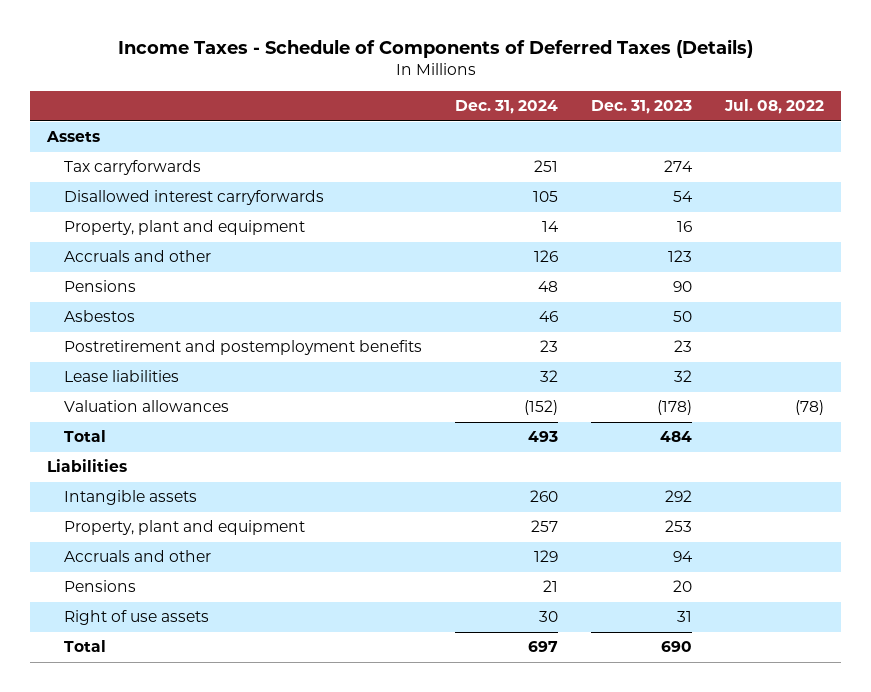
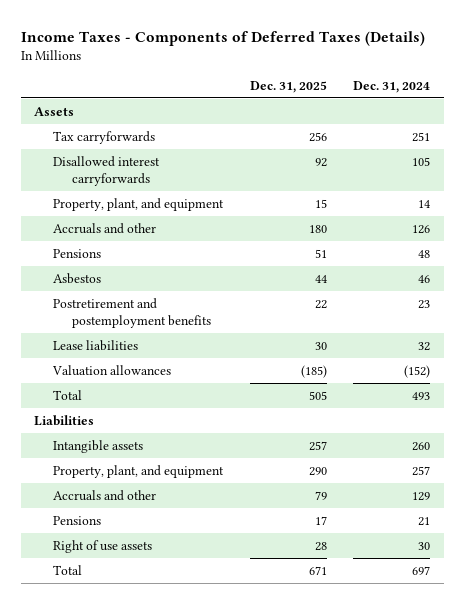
- Income Taxes - Schedule of Components of Deferred Taxes (Details)
+ Income Taxes - Components of Deferred Taxes (Details)
- | Dec. 31, 2024 | Dec. 31, 2023 | Jul. 08, 2022
+ | Dec. 31, 2025 | Dec. 31, 2024
- Property, plant and equipment | 14 | 16 |
+ Property, plant, and equipment | 15 | 14
- Property, plant and equipment | 257 | 253 |
+ Property, plant, and equipment | 290 | 257

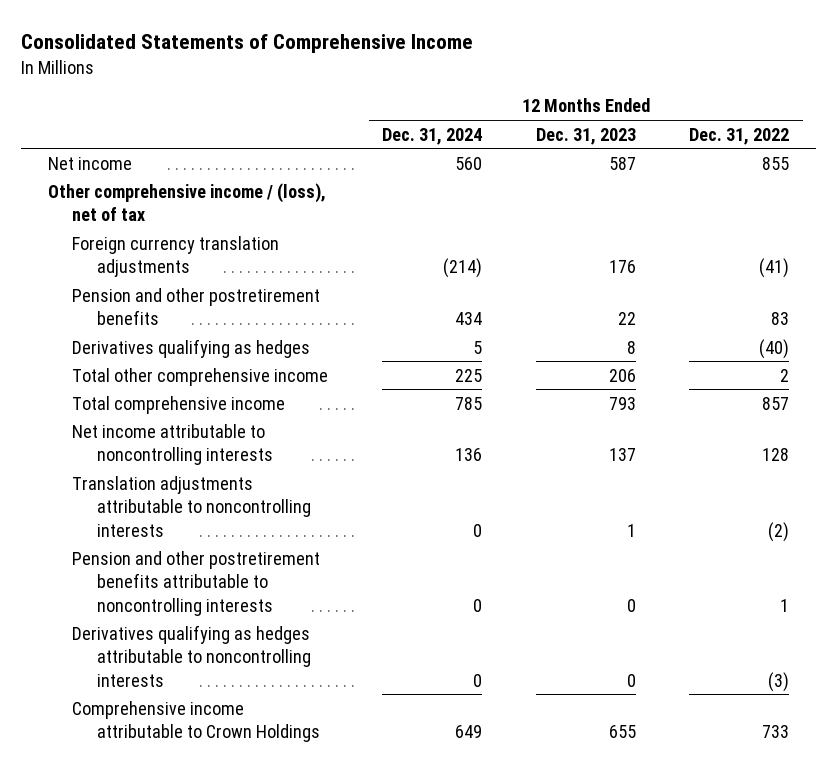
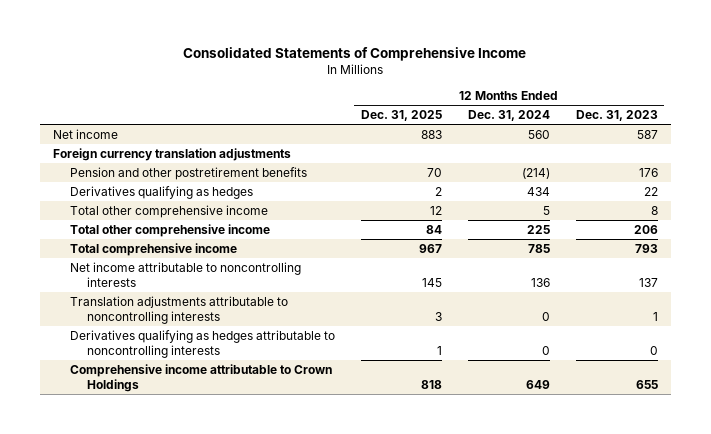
- | 12 Months Ended Dec. 31, 2024 | 12 Months Ended Dec. 31, 2023 | 12 Months Ended Dec. 31, 2022
+ | 12 Months Ended Dec. 31, 2025 | 12 Months Ended Dec. 31, 2024 | 12 Months Ended Dec. 31, 2023
- Other comprehensive income / (loss), net of tax
- Foreign currency translation adjustments | (214) | 176 | (41)
- Pension and other postretirement benefits | 434 | 22 | 83
- Derivatives qualifying as hedges | 5 | 8 | (40)
+ Foreign currency translation adjustments
+ Pension and other postretirement benefits | 70 | (214) | 176
+ Derivatives qualifying as hedges | 2 | 434 | 22
+ Total other comprehensive income | 12 | 5 | 8
- Pension and other postretirement benefits attributable to noncontrolling interests | 0 | 0 | 1

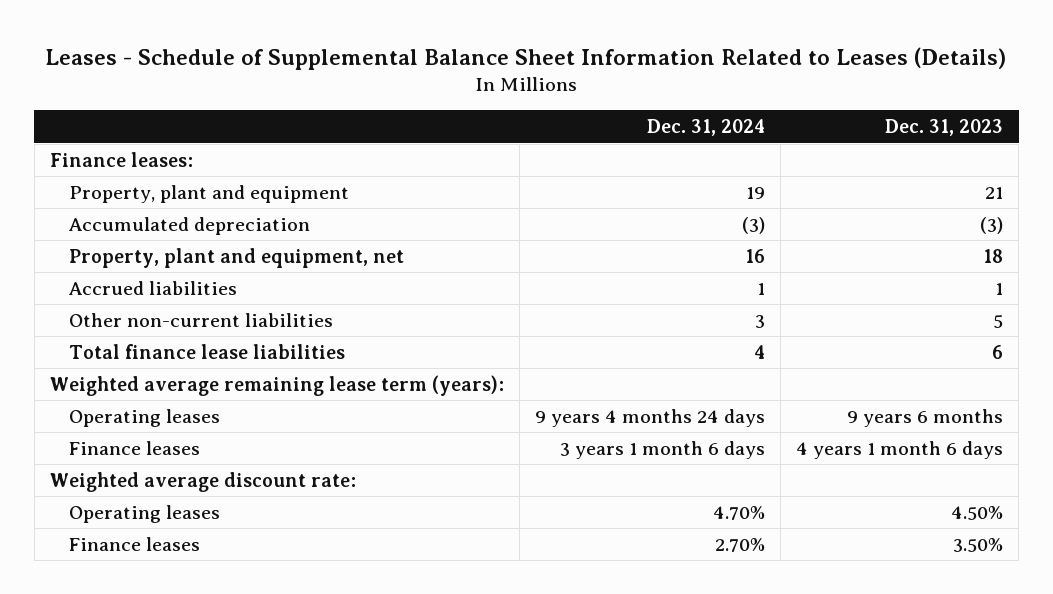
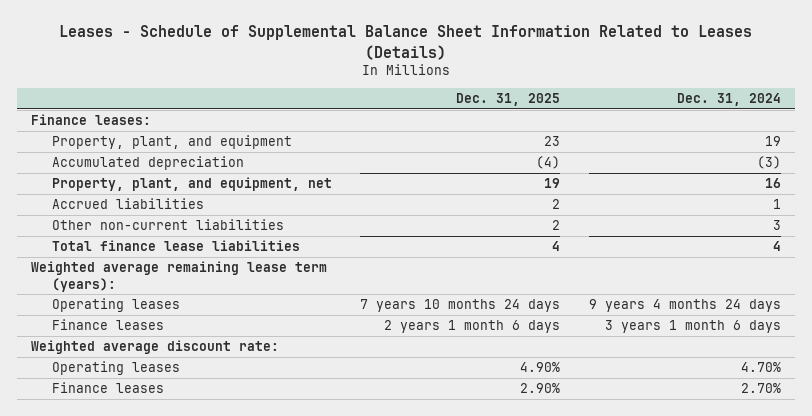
- | Dec. 31, 2024 | Dec. 31, 2023
+ | Dec. 31, 2025 | Dec. 31, 2024
- Property, plant and equipment | 19 | 21
+ Property, plant, and equipment | 23 | 19
- Property, plant and equipment, net | 16 | 18
+ Property, plant, and equipment, net | 19 | 16

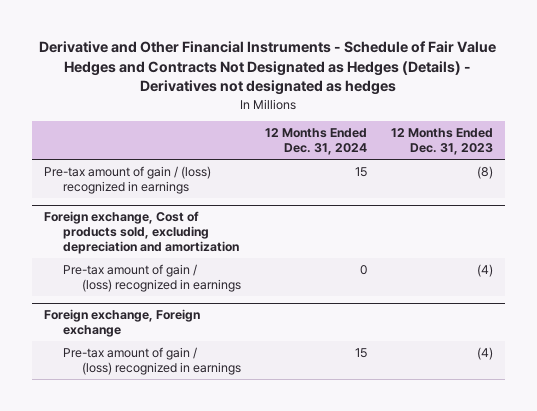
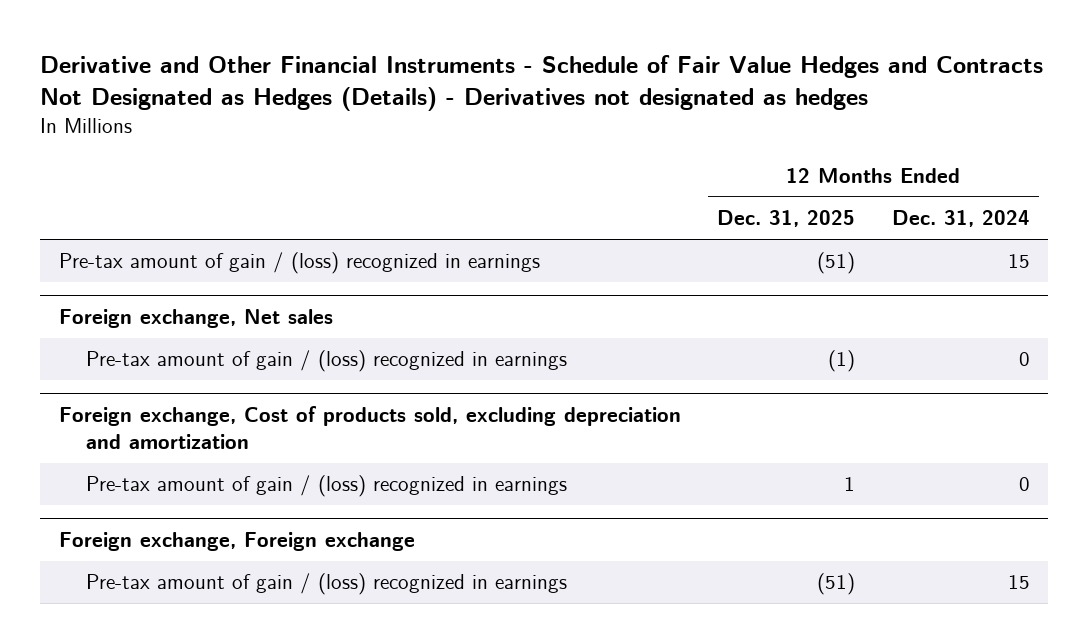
- | 12 Months Ended Dec. 31, 2024 | 12 Months Ended Dec. 31, 2023
+ | 12 Months Ended Dec. 31, 2025 | 12 Months Ended Dec. 31, 2024
+ Foreign exchange, Net sales
+ Pre-tax amount of gain / (loss) recognized in earnings | (1) | 0

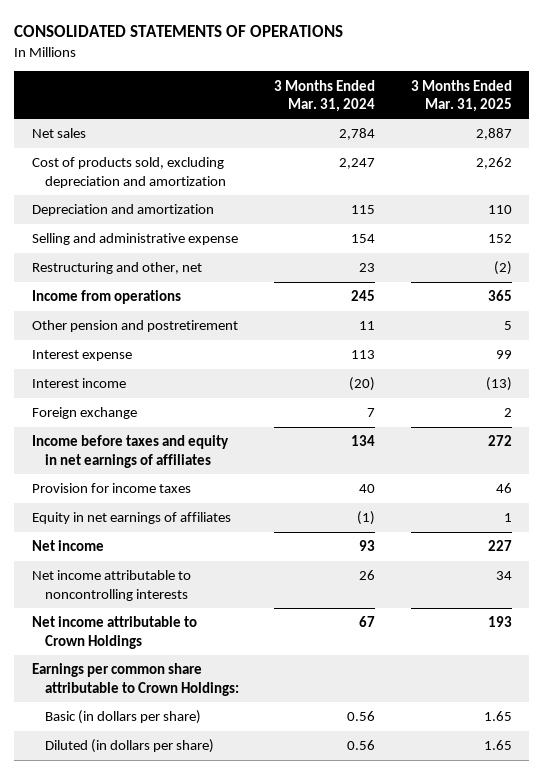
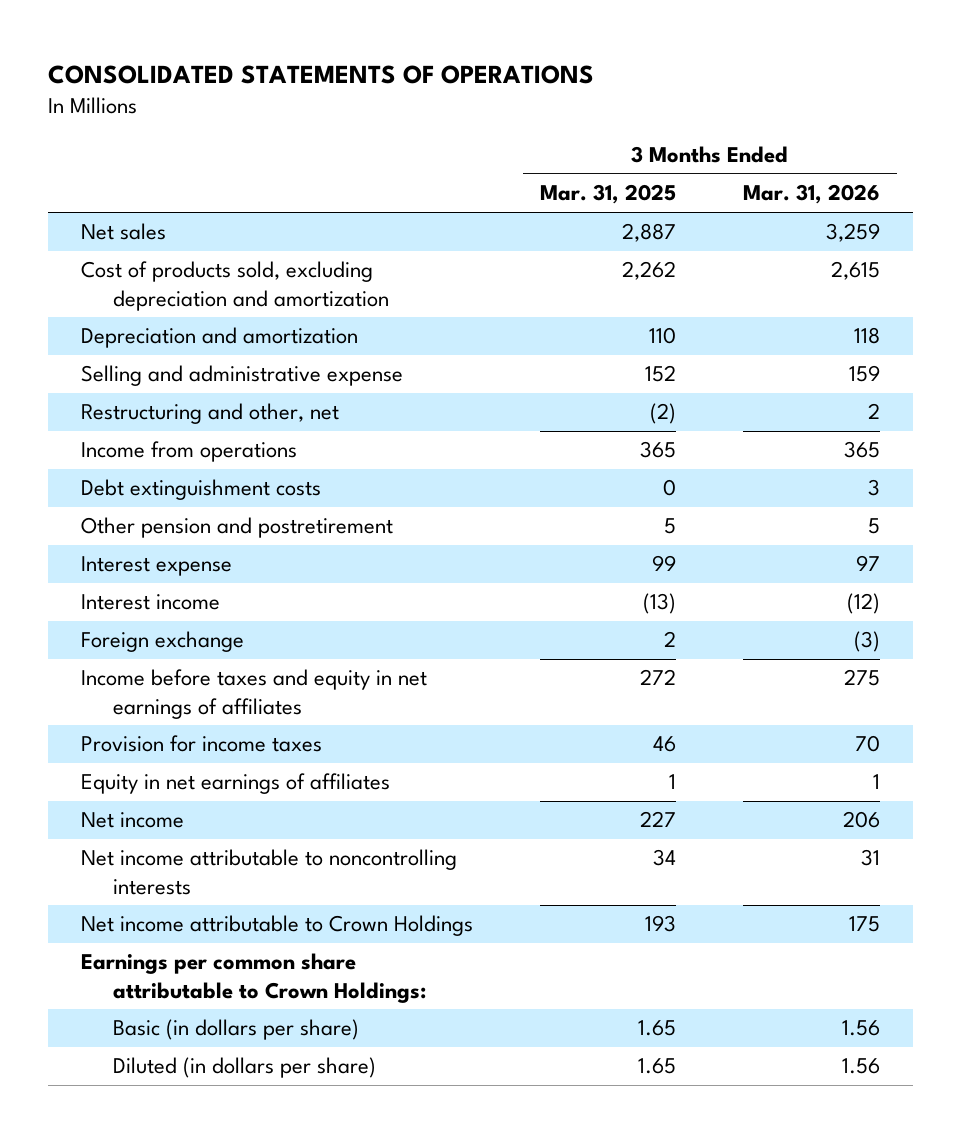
- | 3 Months Ended Mar. 31, 2024 | 3 Months Ended Mar. 31, 2025
+ | 3 Months Ended Mar. 31, 2025 | 3 Months Ended Mar. 31, 2026
+ Debt extinguishment costs | 0 | 3

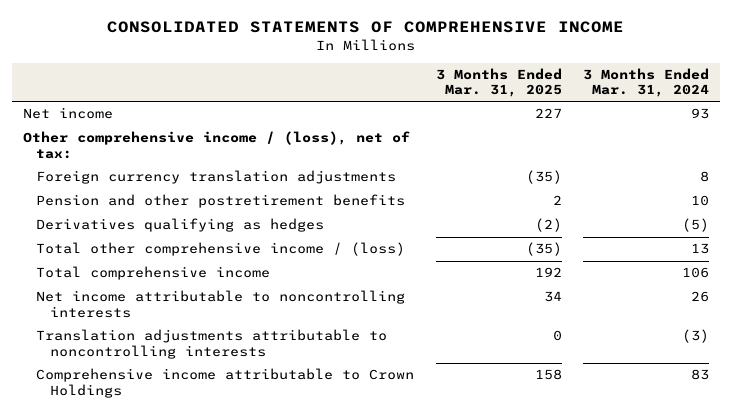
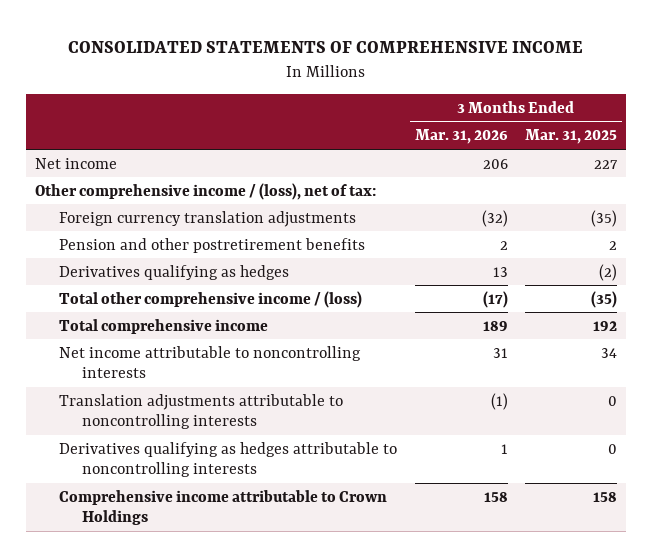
- | 3 Months Ended Mar. 31, 2025 | 3 Months Ended Mar. 31, 2024
+ | 3 Months Ended Mar. 31, 2026 | 3 Months Ended Mar. 31, 2025
+ Derivatives qualifying as hedges attributable to noncontrolling interests | 1 | 0

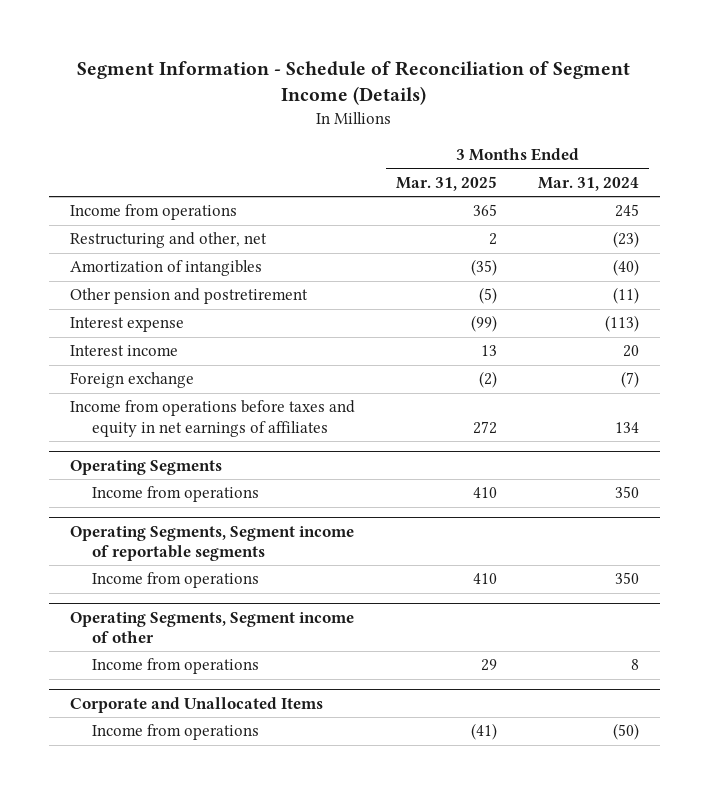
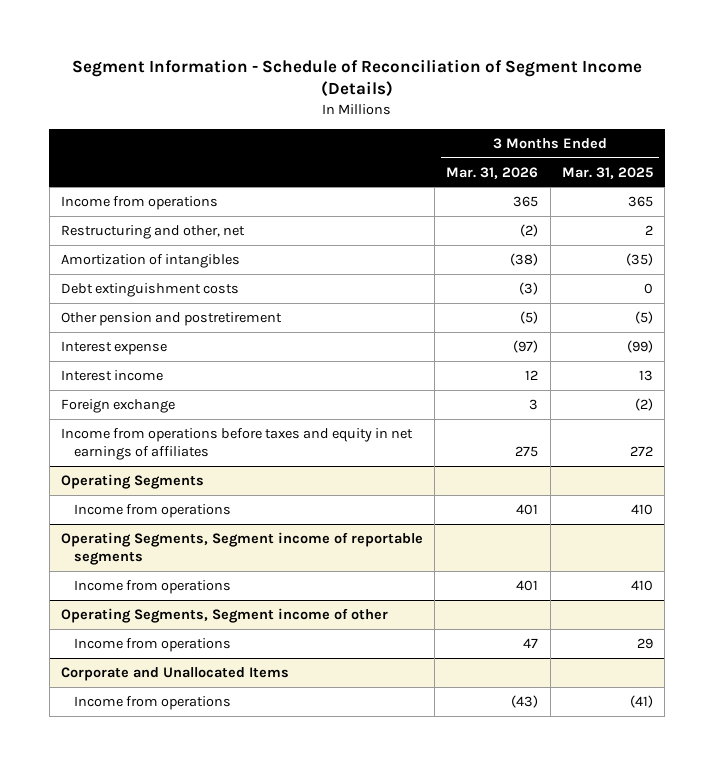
- | 3 Months Ended Mar. 31, 2025 | 3 Months Ended Mar. 31, 2024
+ | 3 Months Ended Mar. 31, 2026 | 3 Months Ended Mar. 31, 2025
+ Debt extinguishment costs | (3) | 0

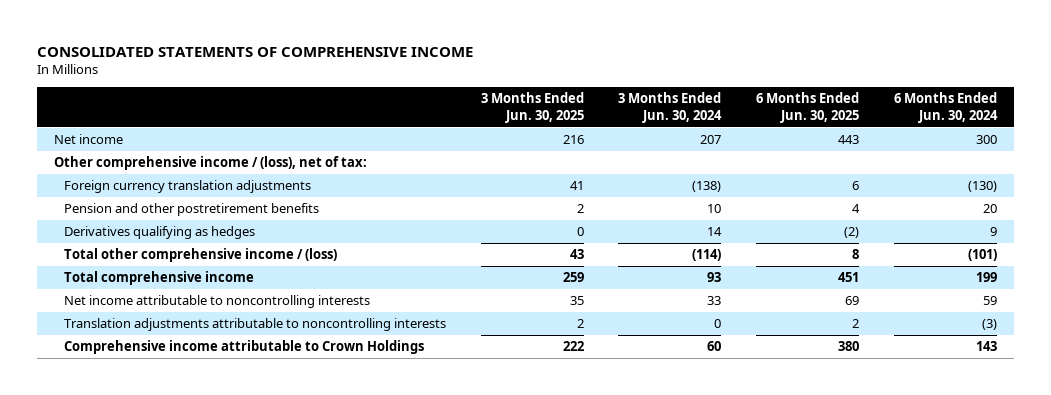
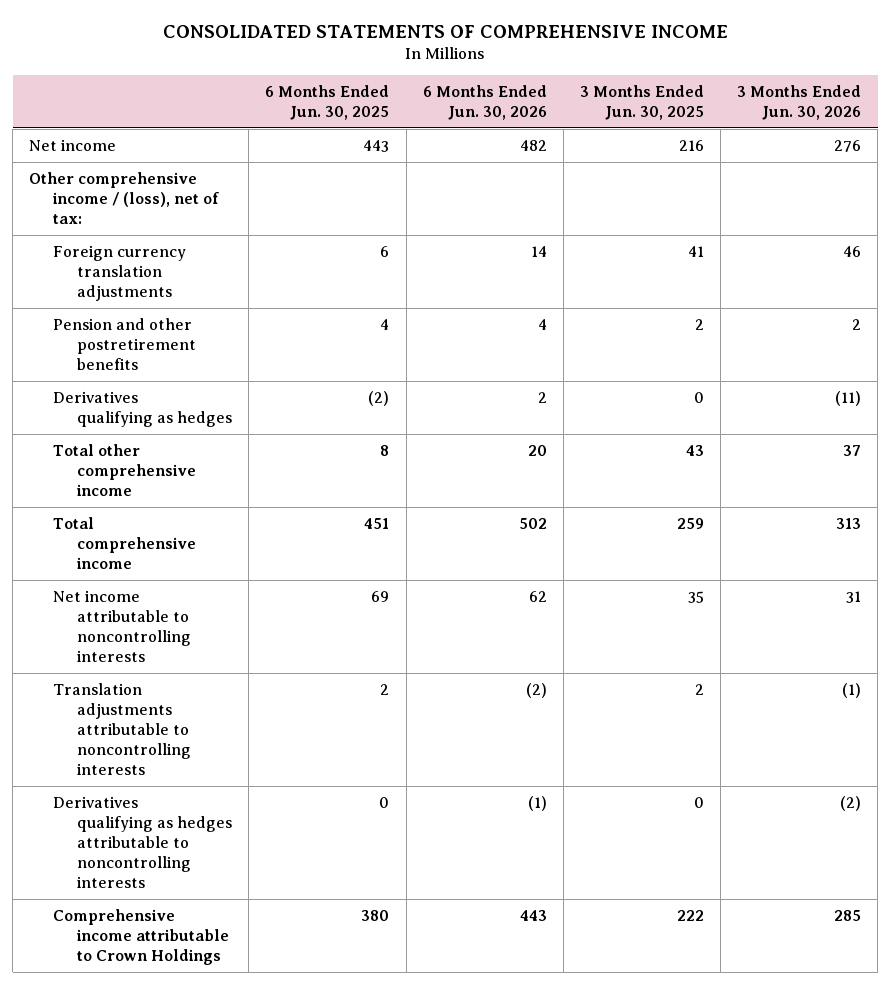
- | 3 Months Ended Jun. 30, 2025 | 3 Months Ended Jun. 30, 2024 | 6 Months Ended Jun. 30, 2025 | 6 Months Ended Jun. 30, 2024
+ | 6 Months Ended Jun. 30, 2025 | 6 Months Ended Jun. 30, 2026 | 3 Months Ended Jun. 30, 2025 | 3 Months Ended Jun. 30, 2026
- Total other comprehensive income / (loss) | 43 | (114) | 8 | (101)
+ Total other comprehensive income | 8 | 20 | 43 | 37
+ Derivatives qualifying as hedges attributable to noncontrolling interests | 0 | (1) | 0 | (2)

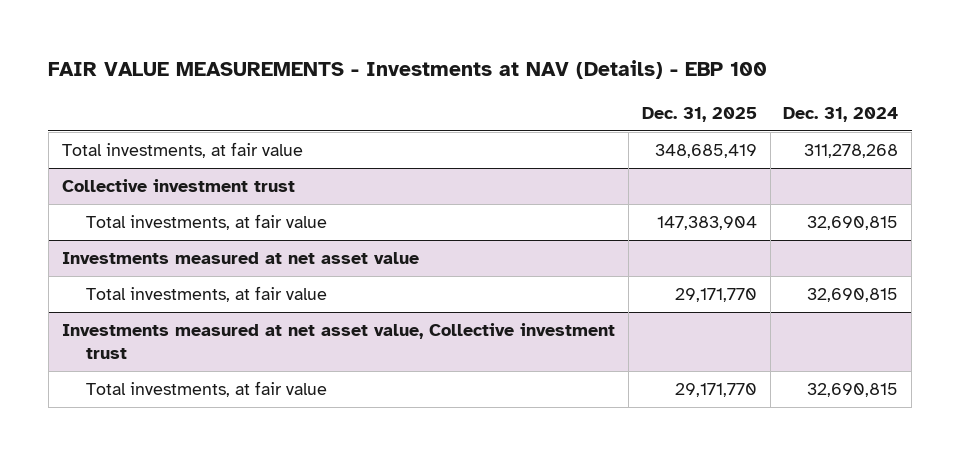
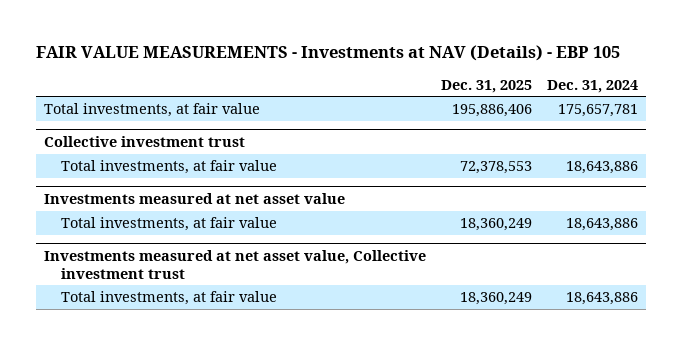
- FAIR VALUE MEASUREMENTS - Investments at NAV (Details) - EBP 100
+ FAIR VALUE MEASUREMENTS - Investments at NAV (Details) - EBP 105
- Total investments, at fair value | 348,685,419 | 311,278,268
+ Total investments, at fair value | 195,886,406 | 175,657,781
@ Collective investment trust
- Total investments, at fair value | 147,383,904 | 32,690,815
+ Total investments, at fair value | 72,378,553 | 18,643,886
@ Investments measured at net asset value
- Total investments, at fair value | 29,171,770 | 32,690,815
+ Total investments, at fair value | 18,360,249 | 18,643,886
@ Investments measured at net asset value, Collective investment trust
- Total investments, at fair value | 29,171,770 | 32,690,815
+ Total investments, at fair value | 18,360,249 | 18,643,886

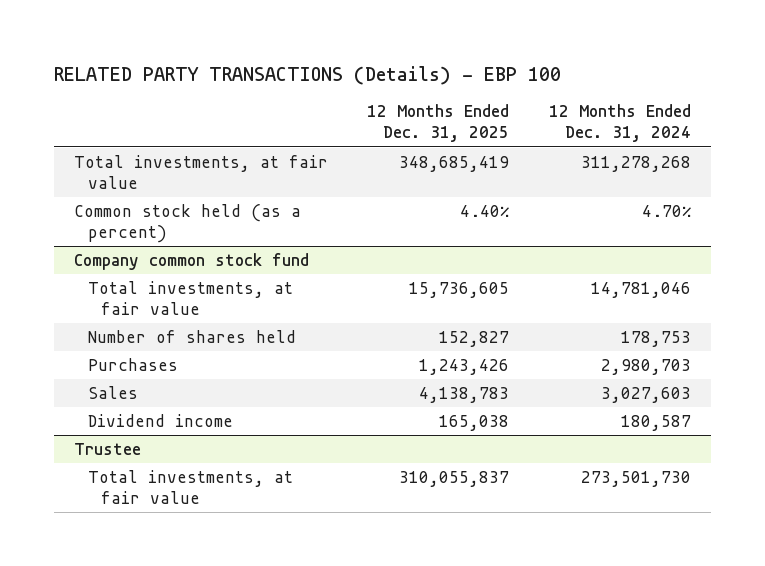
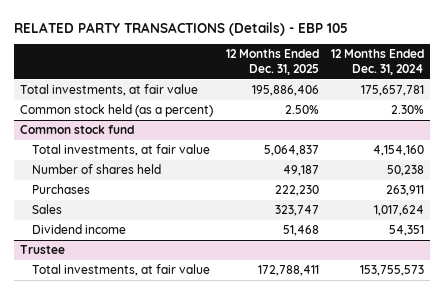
- RELATED PARTY TRANSACTIONS (Details) - EBP 100
+ RELATED PARTY TRANSACTIONS (Details) - EBP 105
- Total investments, at fair value | 348,685,419 | 311,278,268
- Common stock held (as a percent) | 4.40% | 4.70%
- Company common stock fund
- Total investments, at fair value | 15,736,605 | 14,781,046
- Number of shares held | 152,827 | 178,753
- Purchases | 1,243,426 | 2,980,703
- Sales | 4,138,783 | 3,027,603
- Dividend income | 165,038 | 180,587
+ Total investments, at fair value | 195,886,406 | 175,657,781
+ Common stock held (as a percent) | 2.50% | 2.30%
+ Common stock fund
+ Total investments, at fair value | 5,064,837 | 4,154,160
+ Number of shares held | 49,187 | 50,238
+ Purchases | 222,230 | 263,911
+ Sales | 323,747 | 1,017,624
+ Dividend income | 51,468 | 54,351
@ Trustee
- Total investments, at fair value | 310,055,837 | 273,501,730
+ Total investments, at fair value | 172,788,411 | 153,755,573

